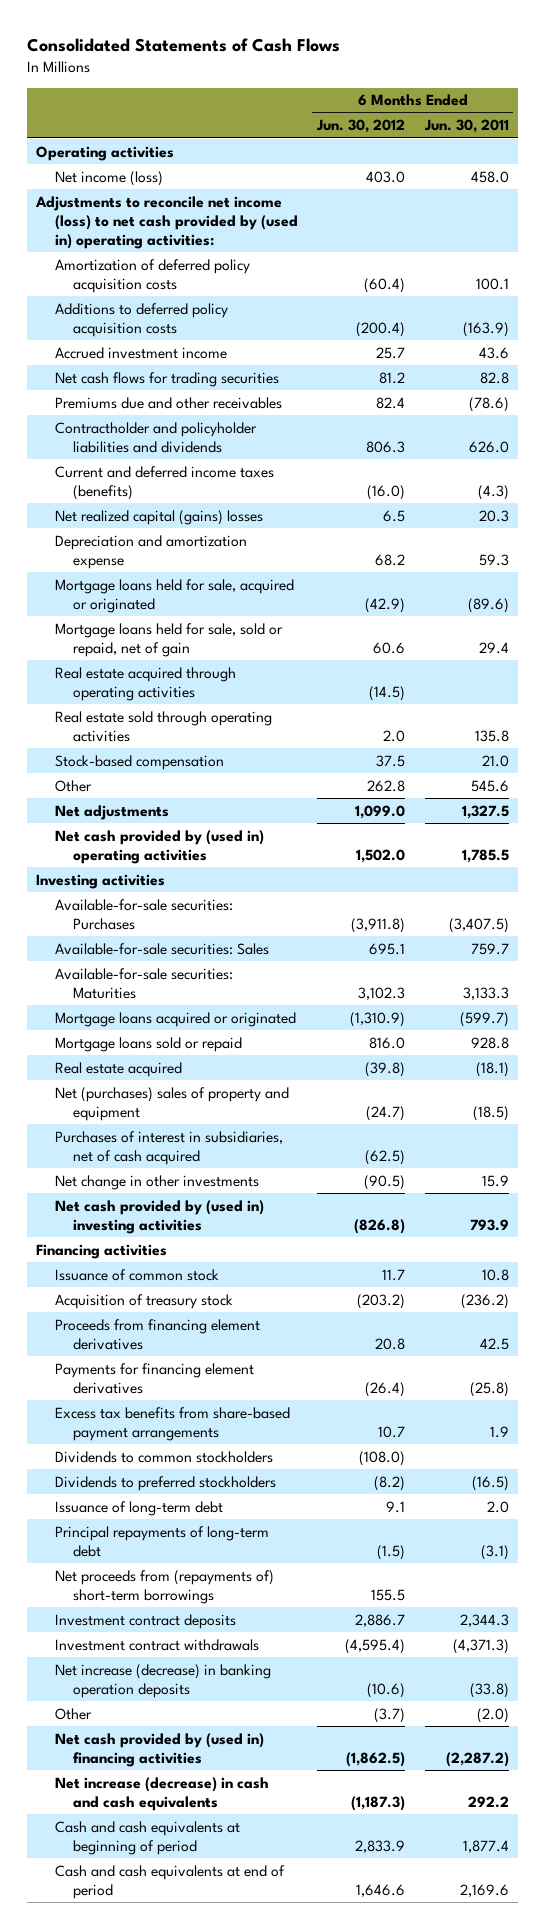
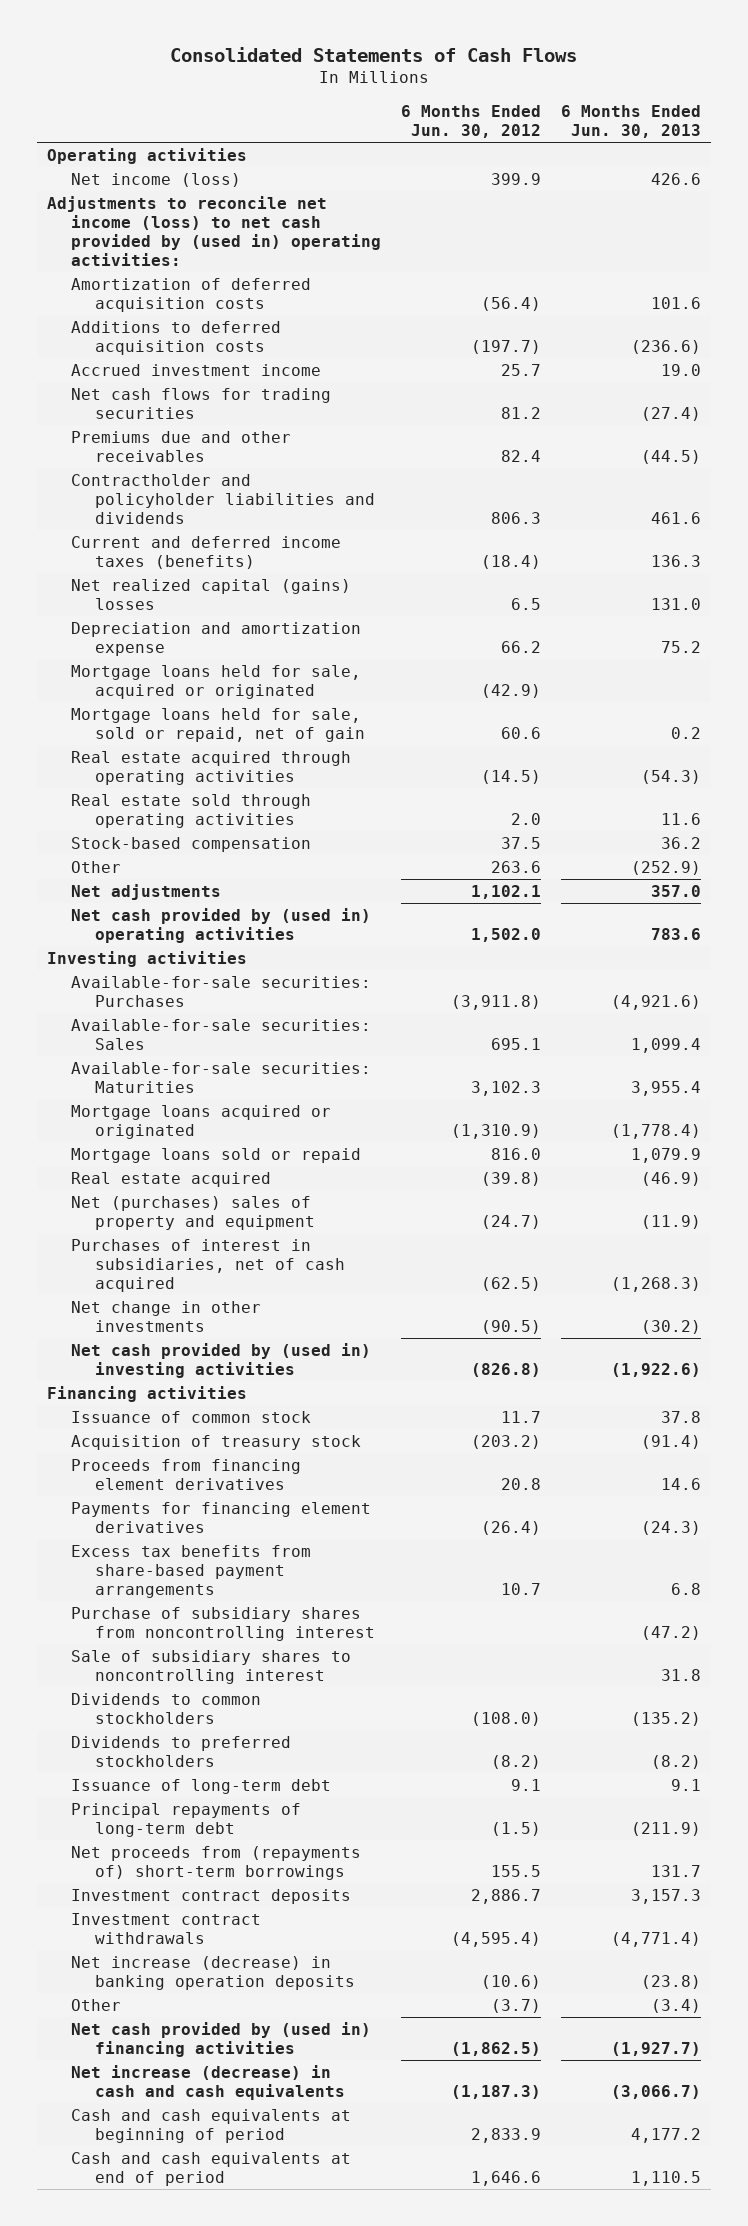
- | 6 Months Ended Jun. 30, 2012 | 6 Months Ended Jun. 30, 2011
+ | 6 Months Ended Jun. 30, 2012 | 6 Months Ended Jun. 30, 2013
- Net income (loss) | 403.0 | 458.0
+ Net income (loss) | 399.9 | 426.6
- Amortization of deferred policy acquisition costs | (60.4) | 100.1
- Additions to deferred policy acquisition costs | (200.4) | (163.9)
+ Amortization of deferred acquisition costs | (56.4) | 101.6
+ Additions to deferred acquisition costs | (197.7) | (236.6)
- Current and deferred income taxes (benefits) | (16.0) | (4.3)
+ Current and deferred income taxes (benefits) | (18.4) | 136.3
- Depreciation and amortization expense | 68.2 | 59.3
+ Depreciation and amortization expense | 66.2 | 75.2
- Other | 262.8 | 545.6
- Net adjustments | 1,099.0 | 1,327.5
+ Other | 263.6 | (252.9)
+ Net adjustments | 1,102.1 | 357.0
+ Purchase of subsidiary shares from noncontrolling interest | | (47.2)
+ Sale of subsidiary shares to noncontrolling interest | | 31.8

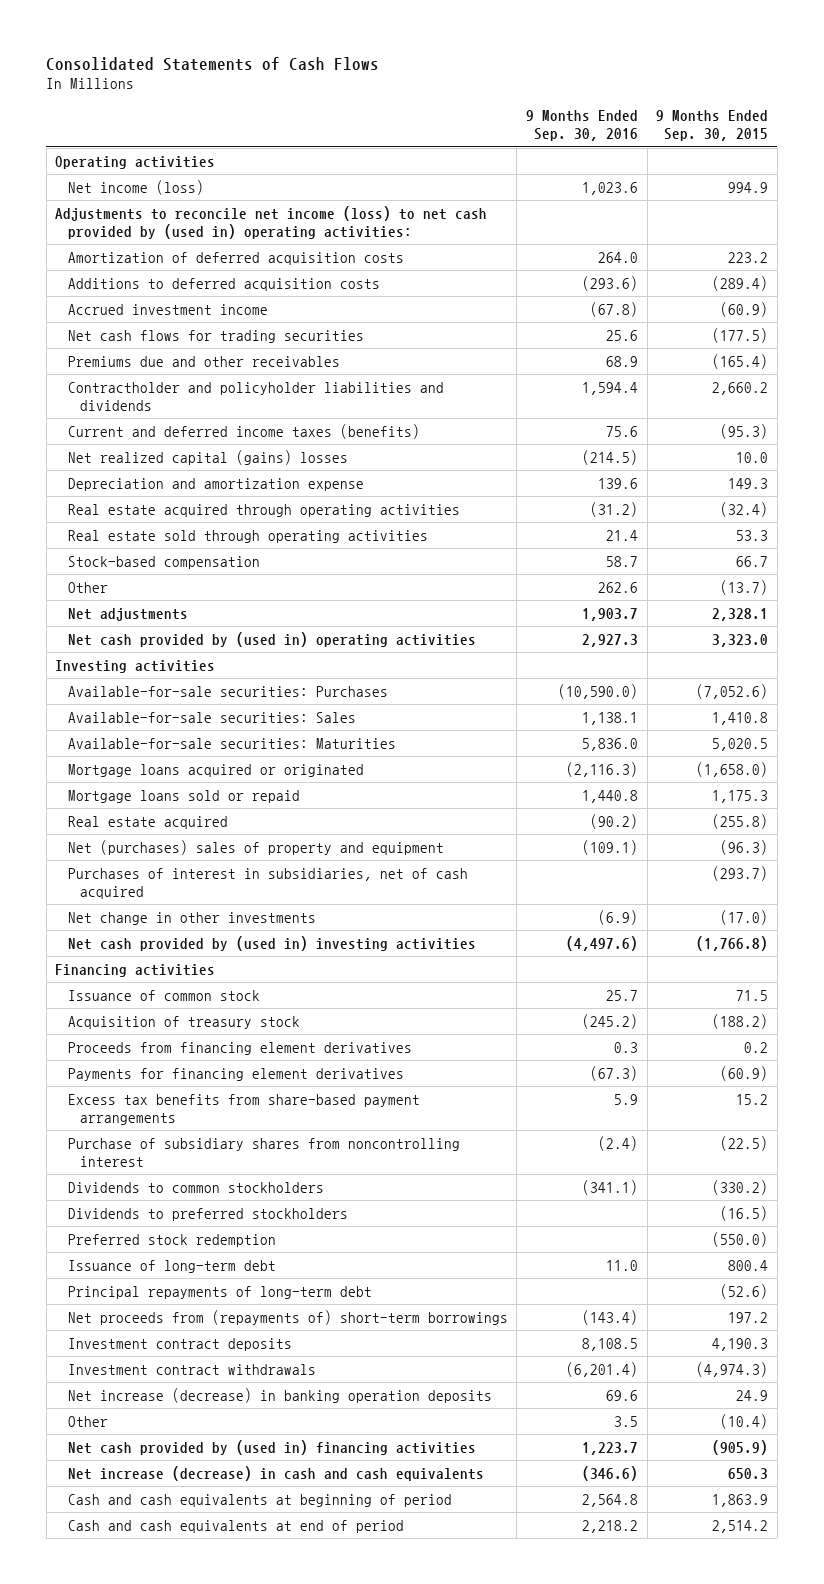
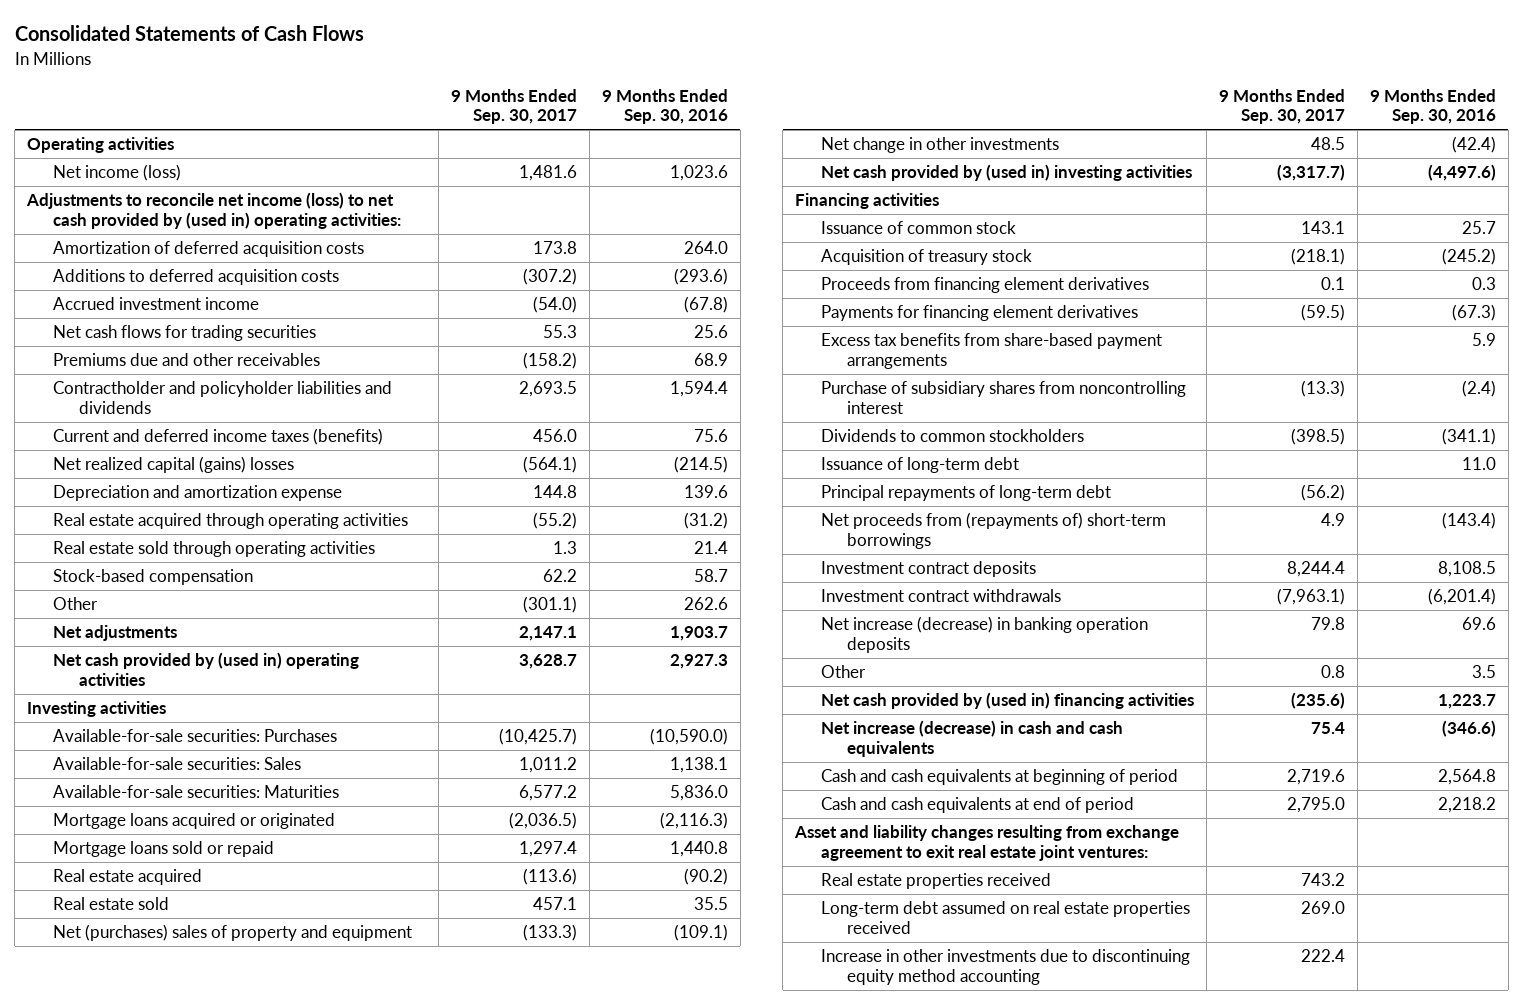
- | 9 Months Ended Sep. 30, 2016 | 9 Months Ended Sep. 30, 2015
+ | 9 Months Ended Sep. 30, 2017 | 9 Months Ended Sep. 30, 2016
+ Real estate sold | 457.1 | 35.5
- Purchases of interest in subsidiaries, net of cash acquired | | (293.7)
- Net change in other investments | (6.9) | (17.0)
+ Net change in other investments | 48.5 | (42.4)
- Dividends to preferred stockholders | | (16.5)
- Preferred stock redemption | | (550.0)
+ Asset and liability changes resulting from exchange agreement to exit real estate joint ventures:
+ Real estate properties received | 743.2 |
+ Long-term debt assumed on real estate properties received | 269.0 |
+ Increase in other investments due to discontinuing equity method accounting | 222.4 |

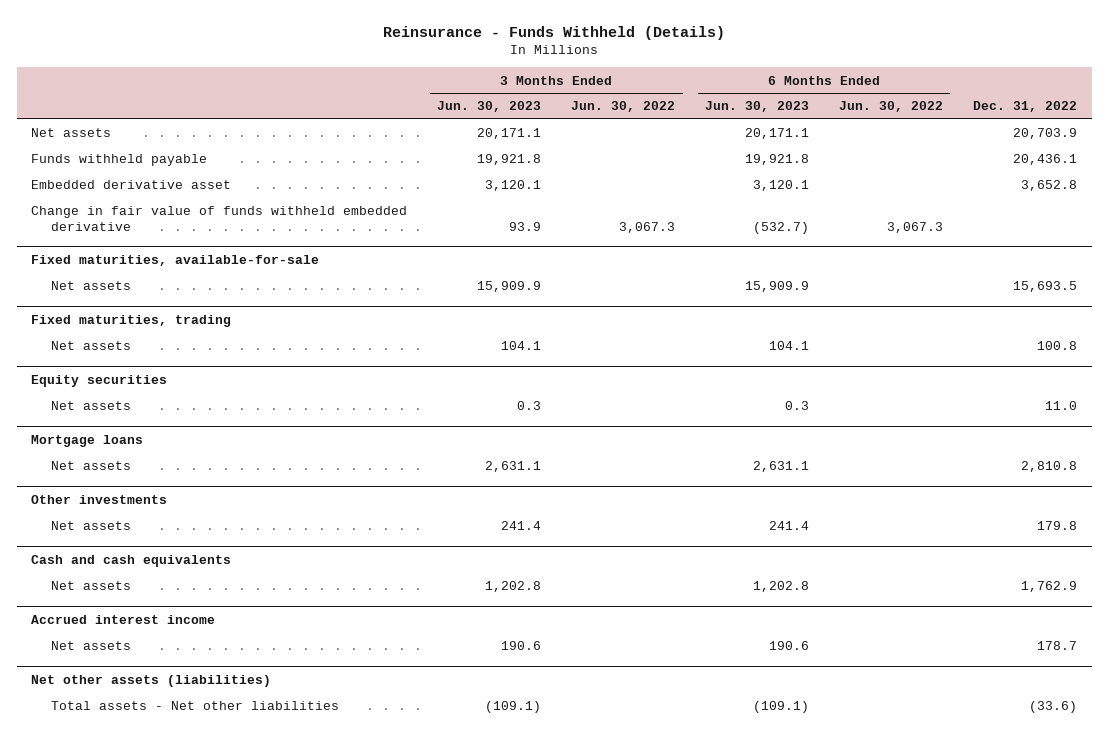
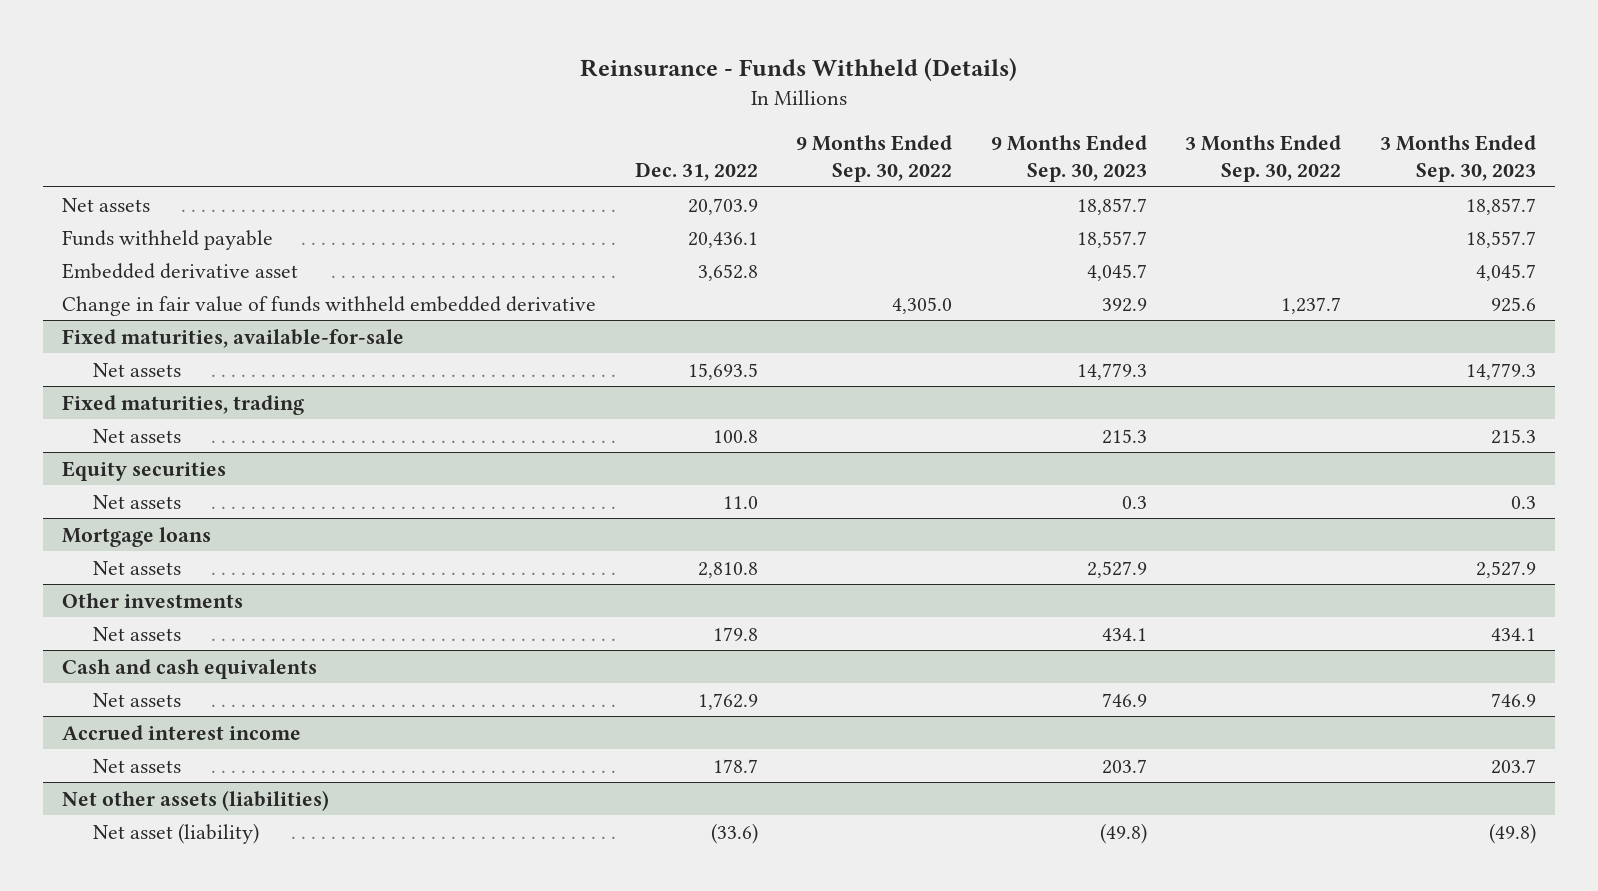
- | 3 Months Ended Jun. 30, 2023 | 3 Months Ended Jun. 30, 2022 | 6 Months Ended Jun. 30, 2023 | 6 Months Ended Jun. 30, 2022 | Dec. 31, 2022
+ | Dec. 31, 2022 | 9 Months Ended Sep. 30, 2022 | 9 Months Ended Sep. 30, 2023 | 3 Months Ended Sep. 30, 2022 | 3 Months Ended Sep. 30, 2023
@ Net other assets (liabilities)
- Total assets - Net other liabilities | (109.1) | | (109.1) | | (33.6)
+ Net asset (liability) | (33.6) | | (49.8) | | (49.8)

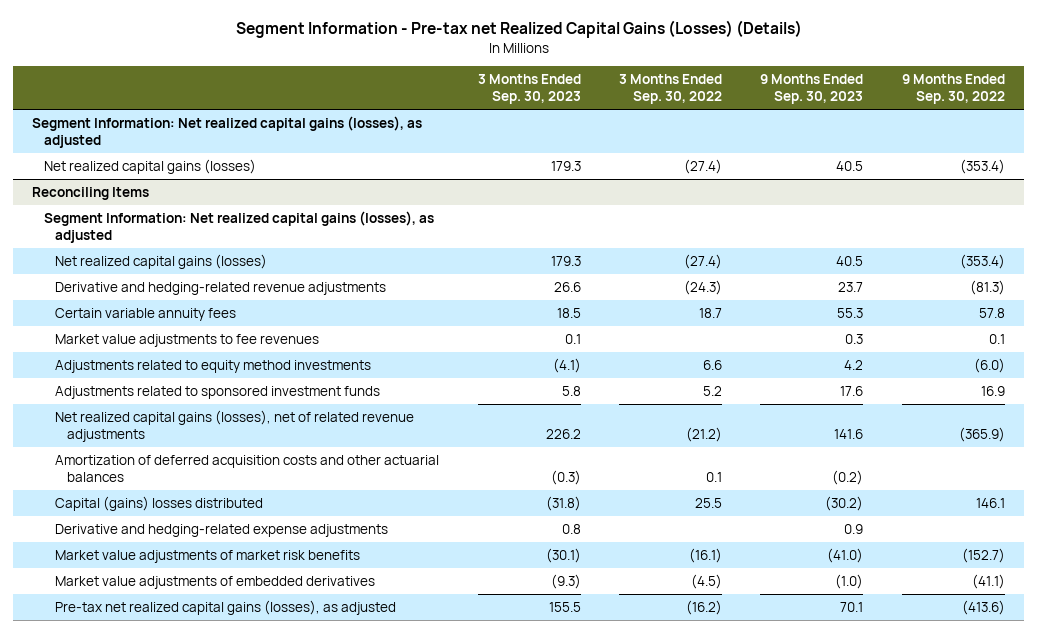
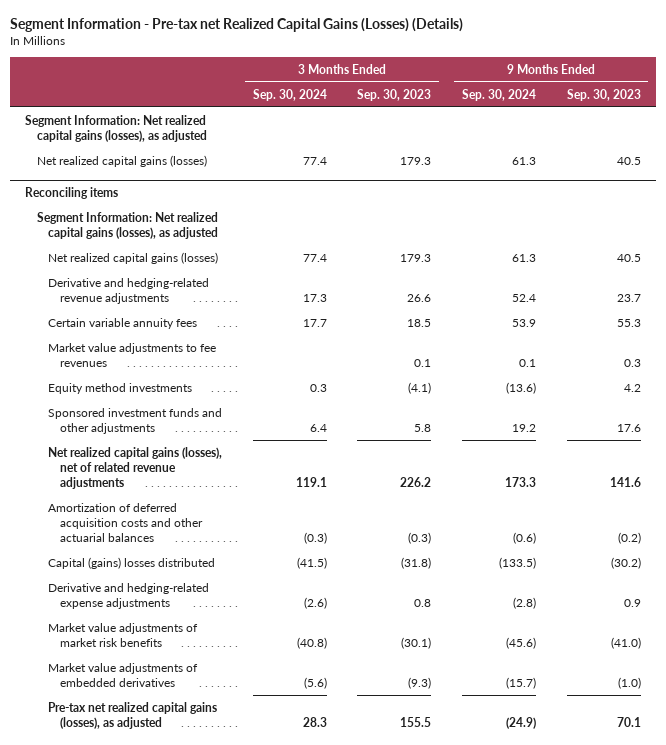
- | 3 Months Ended Sep. 30, 2023 | 3 Months Ended Sep. 30, 2022 | 9 Months Ended Sep. 30, 2023 | 9 Months Ended Sep. 30, 2022
+ | 3 Months Ended Sep. 30, 2024 | 3 Months Ended Sep. 30, 2023 | 9 Months Ended Sep. 30, 2024 | 9 Months Ended Sep. 30, 2023
- Reconciling Items
+ Reconciling items
- Adjustments related to equity method investments | (4.1) | 6.6 | 4.2 | (6.0)
- Adjustments related to sponsored investment funds | 5.8 | 5.2 | 17.6 | 16.9
+ Equity method investments | 0.3 | (4.1) | (13.6) | 4.2
+ Sponsored investment funds and other adjustments | 6.4 | 5.8 | 19.2 | 17.6

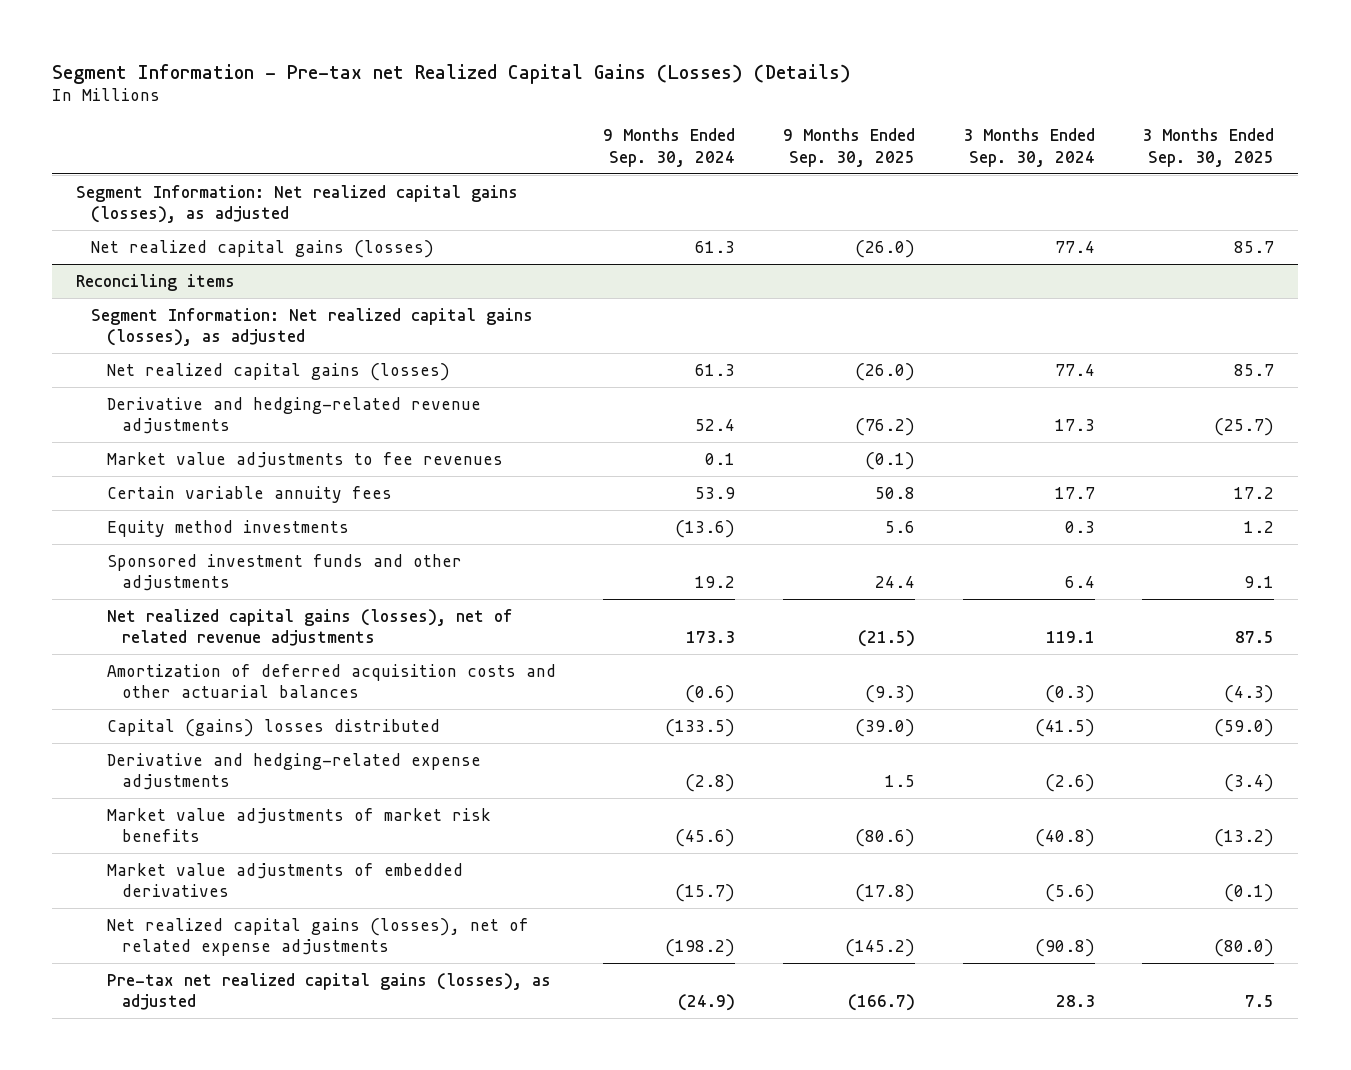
- | 3 Months Ended Sep. 30, 2024 | 3 Months Ended Sep. 30, 2023 | 9 Months Ended Sep. 30, 2024 | 9 Months Ended Sep. 30, 2023
+ | 9 Months Ended Sep. 30, 2024 | 9 Months Ended Sep. 30, 2025 | 3 Months Ended Sep. 30, 2024 | 3 Months Ended Sep. 30, 2025
@ Reconciling items
moved down: Certain variable annuity fees | 53.9 | 50.8 | 17.7 | 17.2
+ Net realized capital gains (losses), net of related expense adjustments | (198.2) | (145.2) | (90.8) | (80.0)

